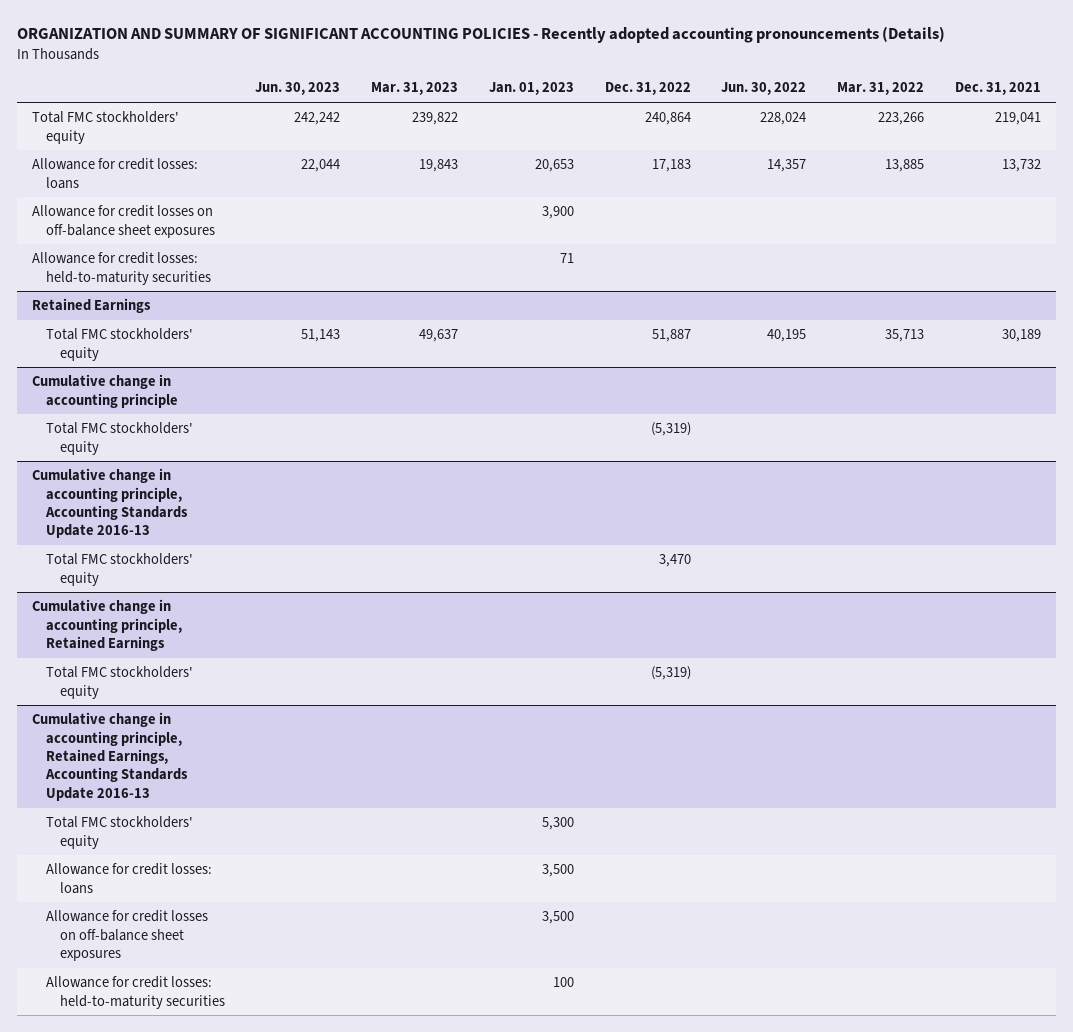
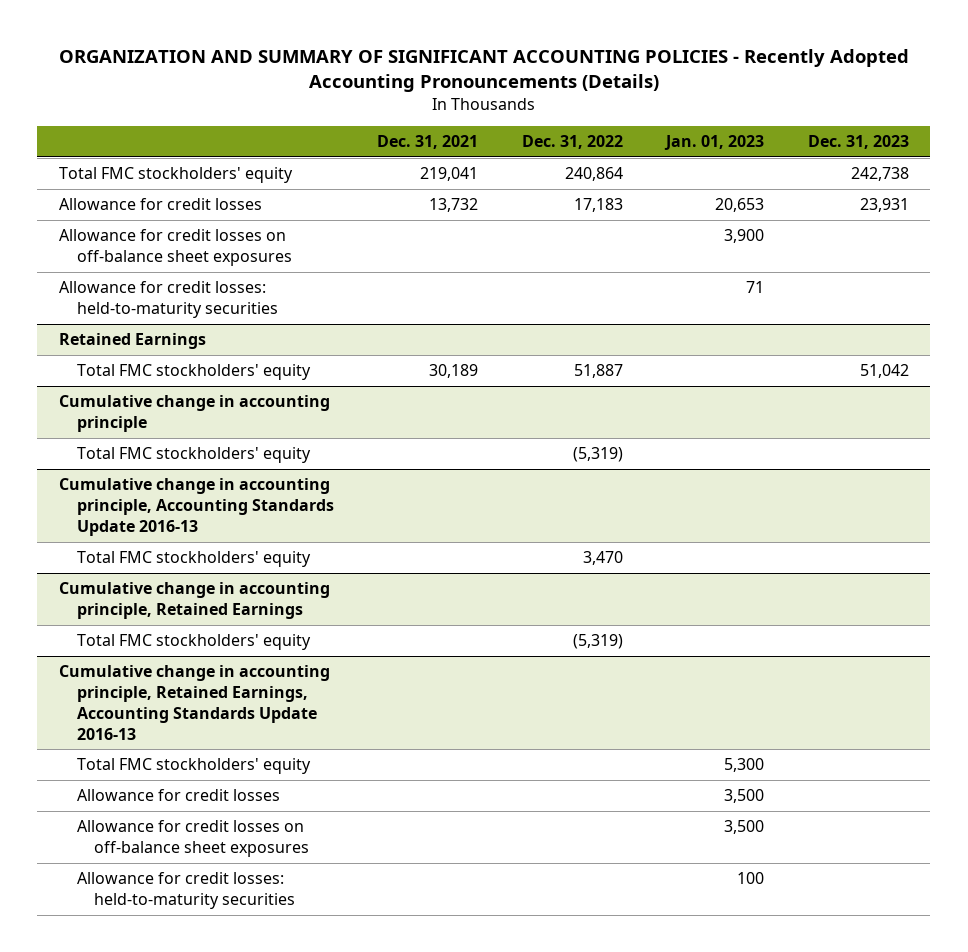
- ORGANIZATION AND SUMMARY OF SIGNIFICANT ACCOUNTING POLICIES - Recently adopted accounting pronouncements (Details)
+ ORGANIZATION AND SUMMARY OF SIGNIFICANT ACCOUNTING POLICIES - Recently Adopted Accounting Pronouncements (Details)
- | Jun. 30, 2023 | Mar. 31, 2023 | Jan. 01, 2023 | Dec. 31, 2022 | Jun. 30, 2022 | Mar. 31, 2022 | Dec. 31, 2021
+ | Dec. 31, 2021 | Dec. 31, 2022 | Jan. 01, 2023 | Dec. 31, 2023
- Allowance for credit losses: loans | 22,044 | 19,843 | 20,653 | 17,183 | 14,357 | 13,885 | 13,732
+ Allowance for credit losses | 13,732 | 17,183 | 20,653 | 23,931
@ Cumulative change in accounting principle, Retained Earnings, Accounting Standards Update 2016-13
- Allowance for credit losses: loans | | | 3,500 | | | |
+ Allowance for credit losses | | | 3,500 |

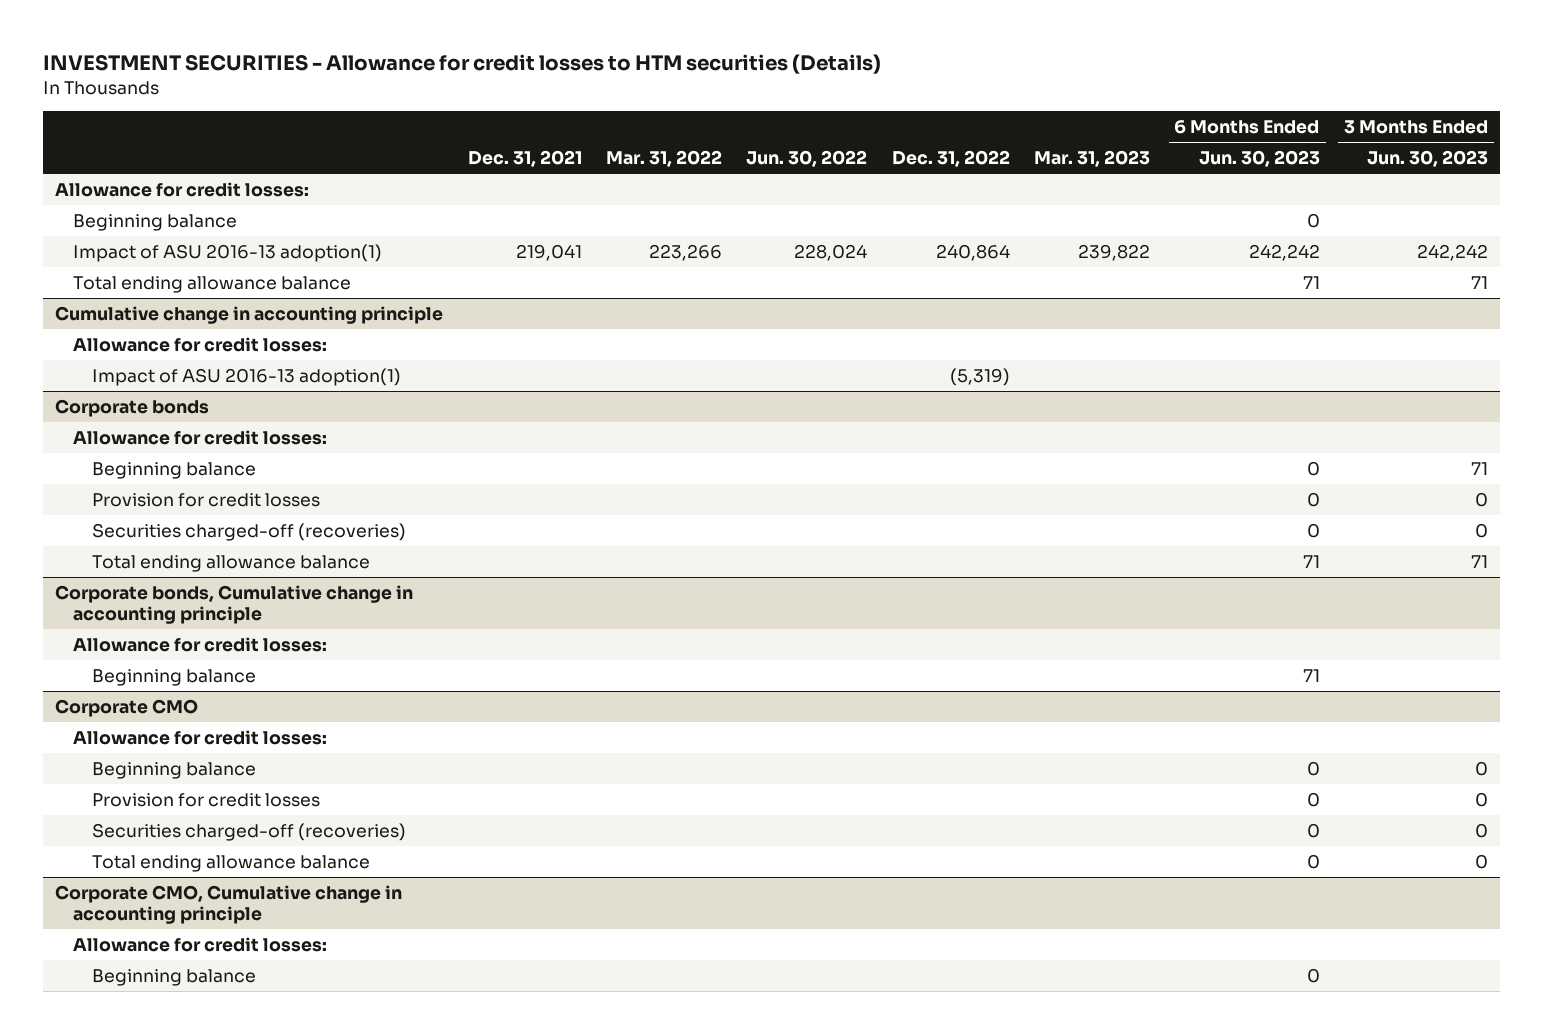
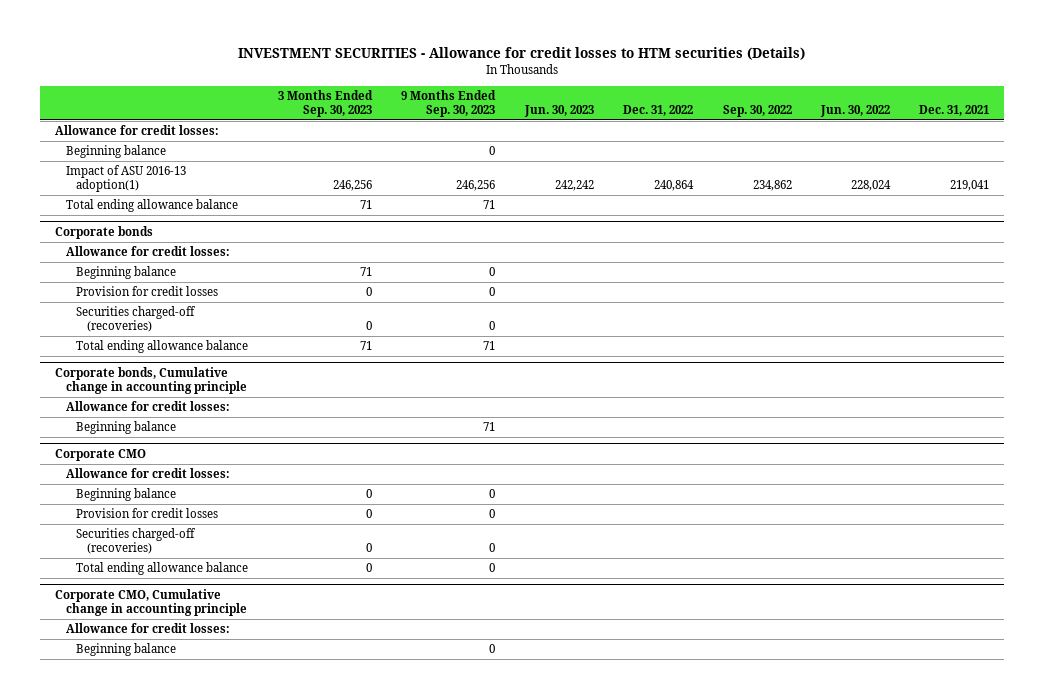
- | Dec. 31, 2021 | Mar. 31, 2022 | Jun. 30, 2022 | Dec. 31, 2022 | Mar. 31, 2023 | 6 Months Ended Jun. 30, 2023 | 3 Months Ended Jun. 30, 2023
+ | 3 Months Ended Sep. 30, 2023 | 9 Months Ended Sep. 30, 2023 | Jun. 30, 2023 | Dec. 31, 2022 | Sep. 30, 2022 | Jun. 30, 2022 | Dec. 31, 2021
- Cumulative change in accounting principle
- Allowance for credit losses:
- Impact of ASU 2016-13 adoption(1) | | | | (5,319) | | |

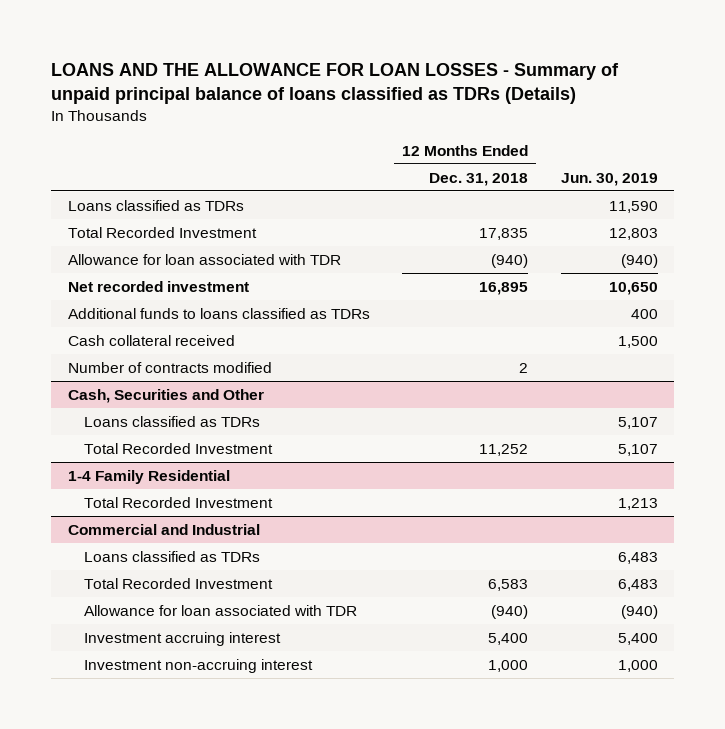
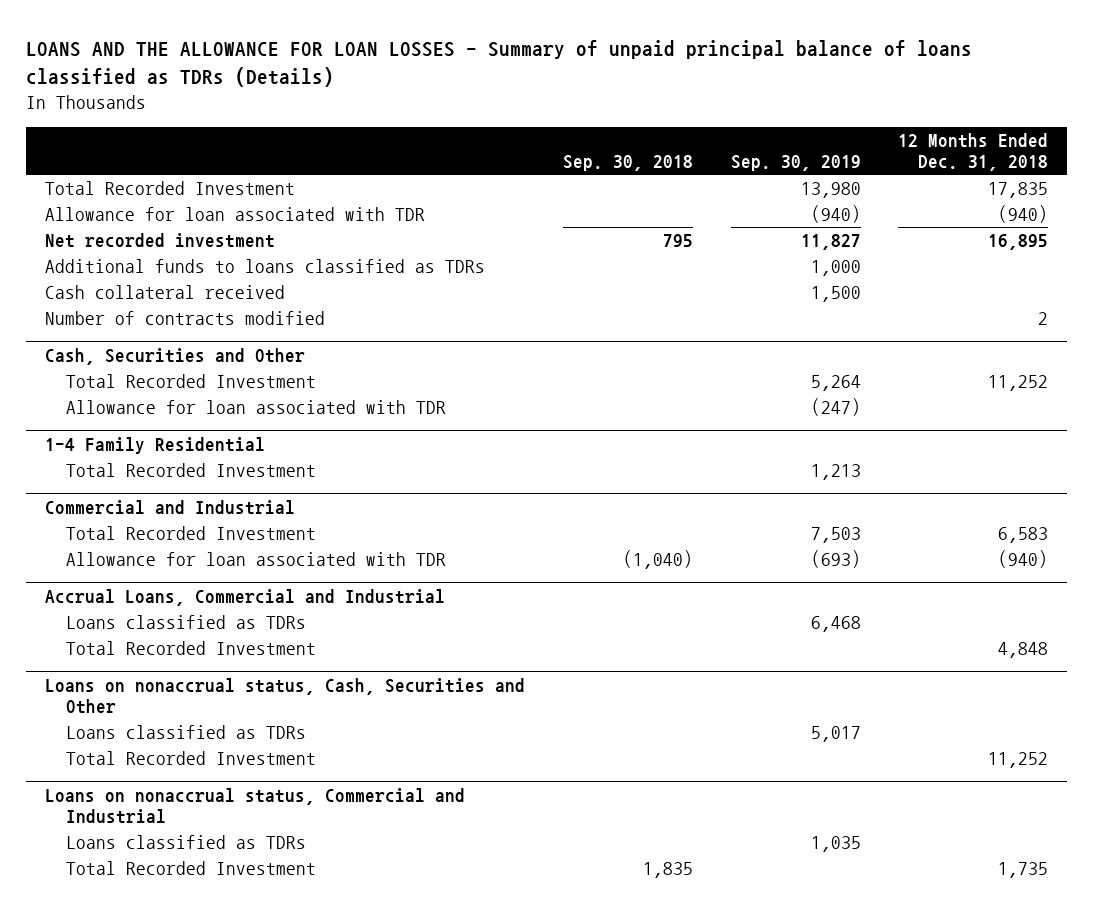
- | 12 Months Ended Dec. 31, 2018 | Jun. 30, 2019
+ | Sep. 30, 2018 | Sep. 30, 2019 | 12 Months Ended Dec. 31, 2018
- Loans classified as TDRs | | 11,590
@ Cash, Securities and Other
- Loans classified as TDRs | | 5,107
+ Allowance for loan associated with TDR | | (247) |
@ Commercial and Industrial
- Loans classified as TDRs | | 6,483
- Investment accruing interest | 5,400 | 5,400
- Investment non-accruing interest | 1,000 | 1,000
+ Accrual Loans, Commercial and Industrial
+ Loans classified as TDRs | | 6,468 |
+ Total Recorded Investment | | | 4,848
+ Loans on nonaccrual status, Cash, Securities and Other
+ Loans classified as TDRs | | 5,017 |
+ Total Recorded Investment | | | 11,252
+ Loans on nonaccrual status, Commercial and Industrial
+ Loans classified as TDRs | | 1,035 |
+ Total Recorded Investment | 1,835 | | 1,735

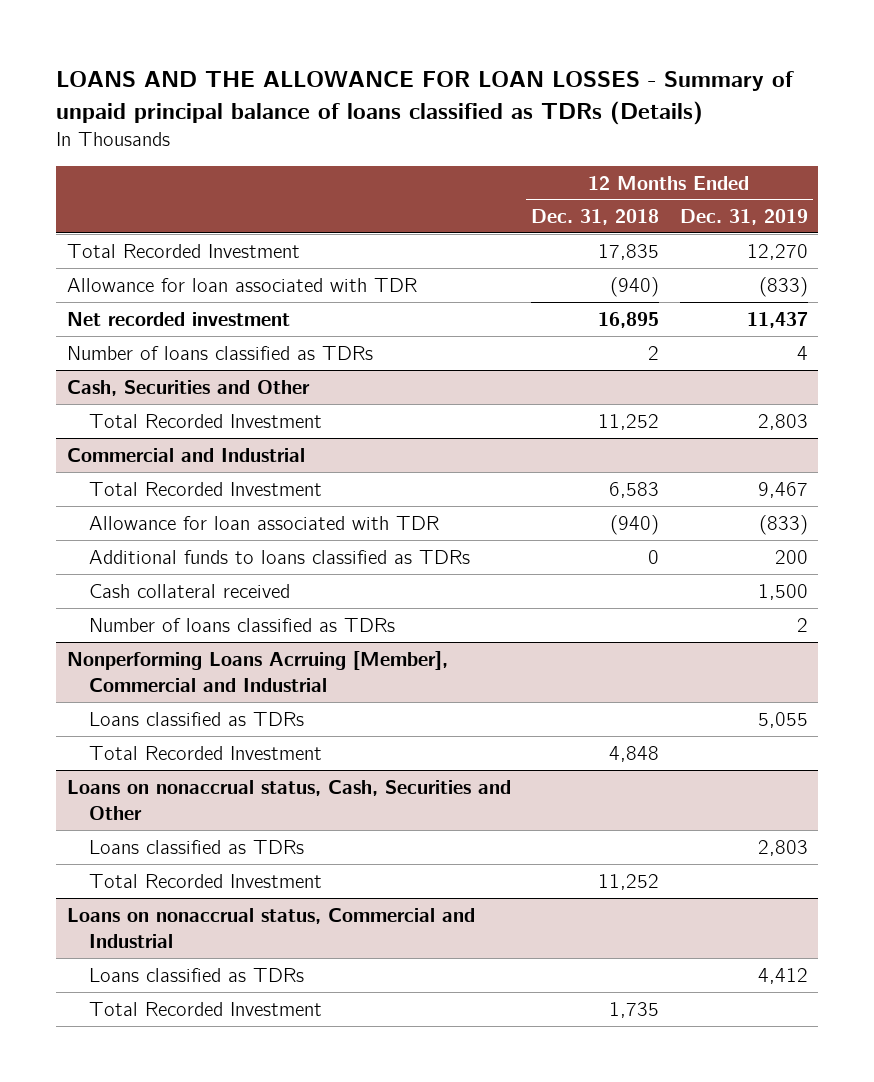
- | Sep. 30, 2018 | Sep. 30, 2019 | 12 Months Ended Dec. 31, 2018
+ | 12 Months Ended Dec. 31, 2018 | 12 Months Ended Dec. 31, 2019
- Additional funds to loans classified as TDRs | | 1,000 |
- Cash collateral received | | 1,500 |
- Number of contracts modified | | | 2
+ Number of loans classified as TDRs | 2 | 4
@ Cash, Securities and Other
- Allowance for loan associated with TDR | | (247) |
- 1-4 Family Residential
- Total Recorded Investment | | 1,213 |
- Accrual Loans, Commercial and Industrial
@ Commercial and Industrial
+ Additional funds to loans classified as TDRs | 0 | 200
+ Cash collateral received | | 1,500
+ Number of loans classified as TDRs | | 2
+ Nonperforming Loans Acrruing [Member], Commercial and Industrial

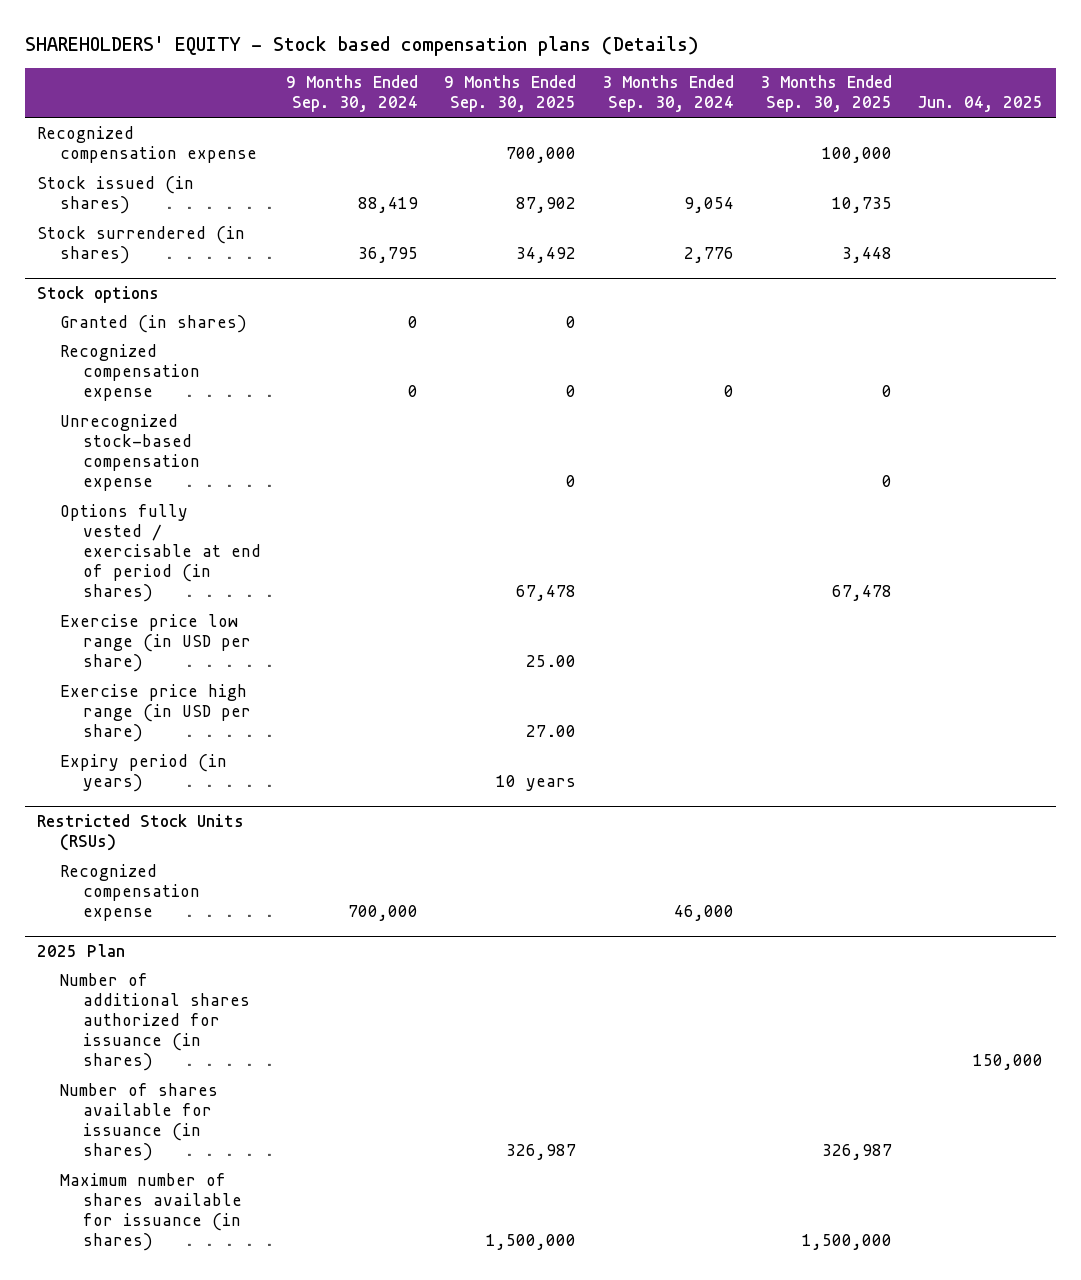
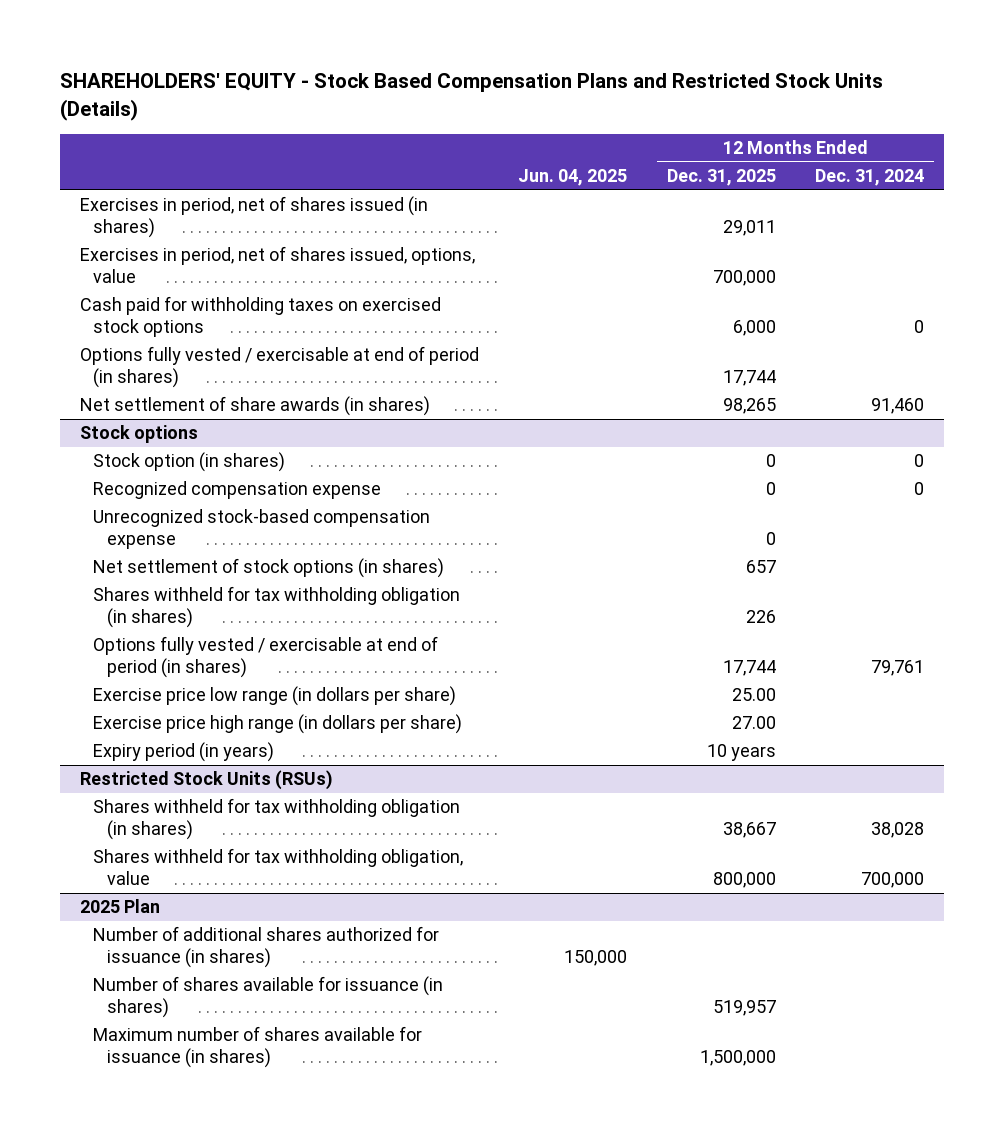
- SHAREHOLDERS' EQUITY - Stock based compensation plans (Details)
+ SHAREHOLDERS' EQUITY - Stock Based Compensation Plans and Restricted Stock Units (Details)
- | 9 Months Ended Sep. 30, 2024 | 9 Months Ended Sep. 30, 2025 | 3 Months Ended Sep. 30, 2024 | 3 Months Ended Sep. 30, 2025 | Jun. 04, 2025
+ | Jun. 04, 2025 | 12 Months Ended Dec. 31, 2025 | 12 Months Ended Dec. 31, 2024
- Recognized compensation expense | | 700,000 | | 100,000 |
- Stock issued (in shares) | 88,419 | 87,902 | 9,054 | 10,735 |
- Stock surrendered (in shares) | 36,795 | 34,492 | 2,776 | 3,448 |
+ Exercises in period, net of shares issued (in shares) | | 29,011 |
+ Exercises in period, net of shares issued, options, value | | 700,000 |
+ Cash paid for withholding taxes on exercised stock options | | 6,000 | 0
+ Options fully vested / exercisable at end of period (in shares) | | 17,744 |
+ Net settlement of share awards (in shares) | | 98,265 | 91,460
@ Stock options
- Granted (in shares) | 0 | 0 | | |
+ Stock option (in shares) | | 0 | 0
+ Net settlement of stock options (in shares) | | 657 |
+ Shares withheld for tax withholding obligation (in shares) | | 226 |
- Exercise price low range (in USD per share) | | 25.00 | | |
- Exercise price high range (in USD per share) | | 27.00 | | |
+ Exercise price low range (in dollars per share) | | 25.00 |
+ Exercise price high range (in dollars per share) | | 27.00 |
@ Restricted Stock Units (RSUs)
- Recognized compensation expense | 700,000 | | 46,000 | |
+ Shares withheld for tax withholding obligation (in shares) | | 38,667 | 38,028
+ Shares withheld for tax withholding obligation, value | | 800,000 | 700,000

